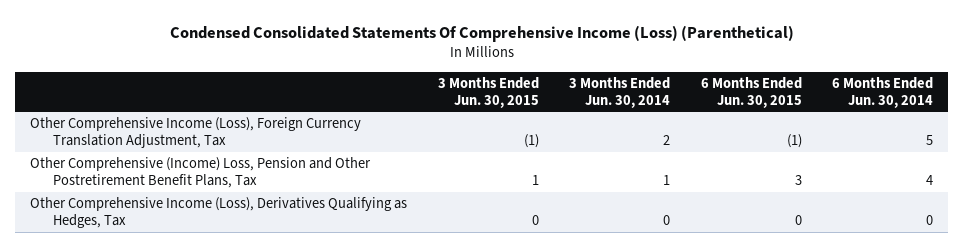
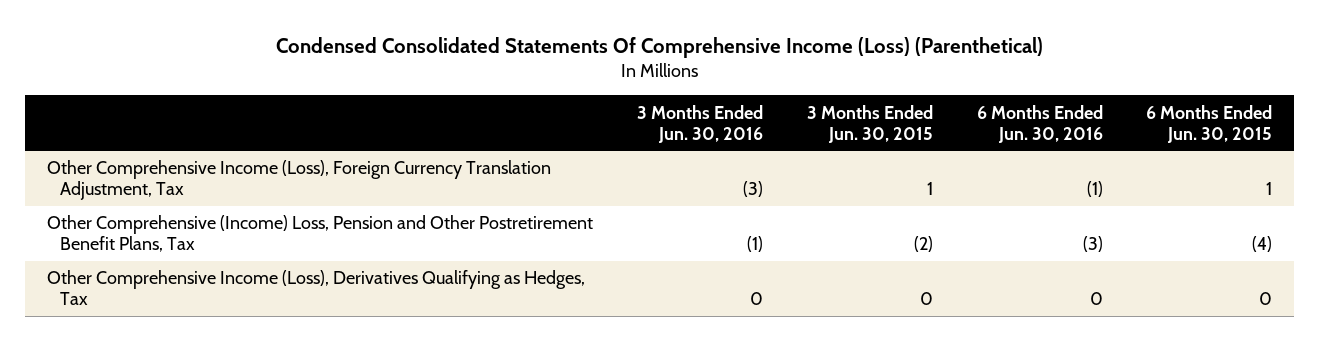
- | 3 Months Ended Jun. 30, 2015 | 3 Months Ended Jun. 30, 2014 | 6 Months Ended Jun. 30, 2015 | 6 Months Ended Jun. 30, 2014
+ | 3 Months Ended Jun. 30, 2016 | 3 Months Ended Jun. 30, 2015 | 6 Months Ended Jun. 30, 2016 | 6 Months Ended Jun. 30, 2015
- Other Comprehensive Income (Loss), Foreign Currency Translation Adjustment, Tax | (1) | 2 | (1) | 5
- Other Comprehensive (Income) Loss, Pension and Other Postretirement Benefit Plans, Tax | 1 | 1 | 3 | 4
+ Other Comprehensive Income (Loss), Foreign Currency Translation Adjustment, Tax | (3) | 1 | (1) | 1
+ Other Comprehensive (Income) Loss, Pension and Other Postretirement Benefit Plans, Tax | (1) | (2) | (3) | (4)

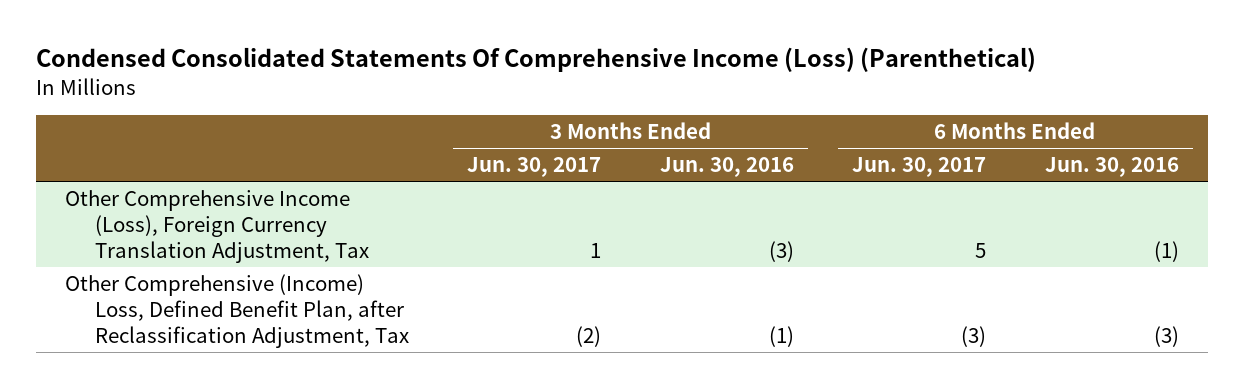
- | 3 Months Ended Jun. 30, 2016 | 3 Months Ended Jun. 30, 2015 | 6 Months Ended Jun. 30, 2016 | 6 Months Ended Jun. 30, 2015
+ | 3 Months Ended Jun. 30, 2017 | 3 Months Ended Jun. 30, 2016 | 6 Months Ended Jun. 30, 2017 | 6 Months Ended Jun. 30, 2016
- Other Comprehensive (Income) Loss, Pension and Other Postretirement Benefit Plans, Tax | (1) | (2) | (3) | (4)
- Other Comprehensive Income (Loss), Derivatives Qualifying as Hedges, Tax | 0 | 0 | 0 | 0
+ Other Comprehensive (Income) Loss, Defined Benefit Plan, after Reclassification Adjustment, Tax | (2) | (1) | (3) | (3)

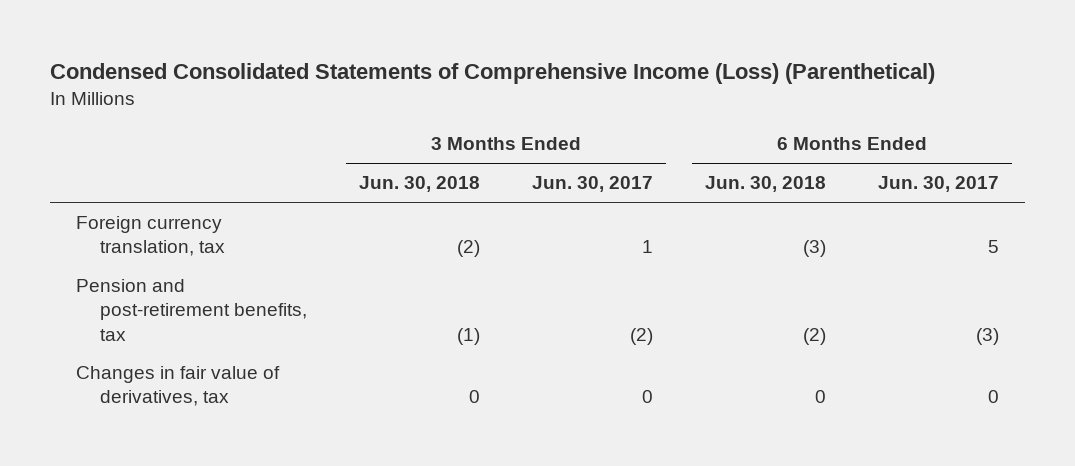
- Condensed Consolidated Statements Of Comprehensive Income (Loss) (Parenthetical)
+ Condensed Consolidated Statements of Comprehensive Income (Loss) (Parenthetical)
- | 3 Months Ended Jun. 30, 2017 | 3 Months Ended Jun. 30, 2016 | 6 Months Ended Jun. 30, 2017 | 6 Months Ended Jun. 30, 2016
+ | 3 Months Ended Jun. 30, 2018 | 3 Months Ended Jun. 30, 2017 | 6 Months Ended Jun. 30, 2018 | 6 Months Ended Jun. 30, 2017
- Other Comprehensive Income (Loss), Foreign Currency Translation Adjustment, Tax | 1 | (3) | 5 | (1)
- Other Comprehensive (Income) Loss, Defined Benefit Plan, after Reclassification Adjustment, Tax | (2) | (1) | (3) | (3)
+ Foreign currency translation, tax | (2) | 1 | (3) | 5
+ Pension and post-retirement benefits, tax | (1) | (2) | (2) | (3)
+ Changes in fair value of derivatives, tax | 0 | 0 | 0 | 0

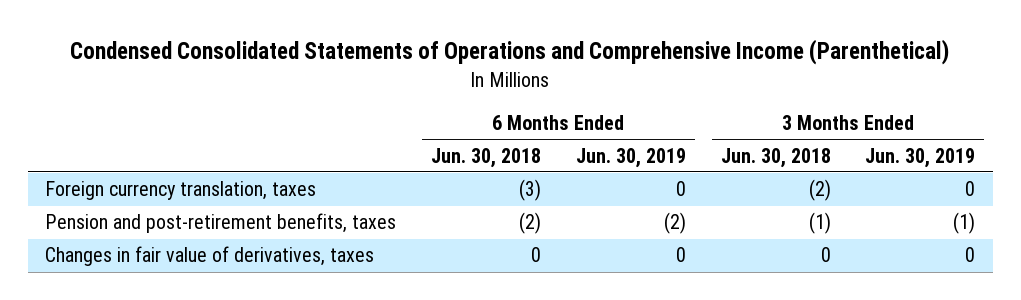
- Condensed Consolidated Statements of Comprehensive Income (Loss) (Parenthetical)
+ Condensed Consolidated Statements of Operations and Comprehensive Income (Parenthetical)
- | 3 Months Ended Jun. 30, 2018 | 3 Months Ended Jun. 30, 2017 | 6 Months Ended Jun. 30, 2018 | 6 Months Ended Jun. 30, 2017
+ | 6 Months Ended Jun. 30, 2018 | 6 Months Ended Jun. 30, 2019 | 3 Months Ended Jun. 30, 2018 | 3 Months Ended Jun. 30, 2019
- Foreign currency translation, tax | (2) | 1 | (3) | 5
- Pension and post-retirement benefits, tax | (1) | (2) | (2) | (3)
- Changes in fair value of derivatives, tax | 0 | 0 | 0 | 0
+ Foreign currency translation, taxes | (3) | 0 | (2) | 0
+ Pension and post-retirement benefits, taxes | (2) | (2) | (1) | (1)
+ Changes in fair value of derivatives, taxes | 0 | 0 | 0 | 0

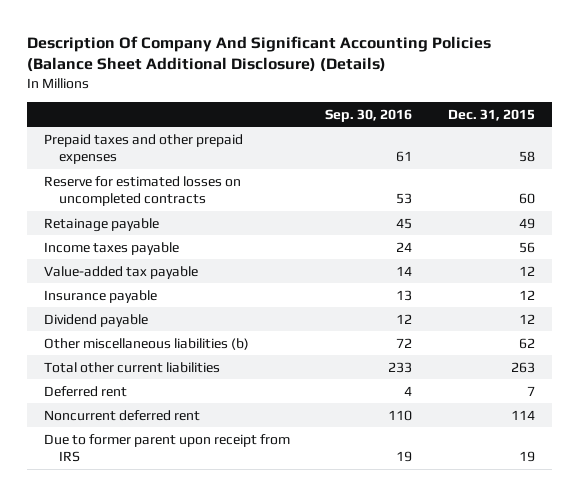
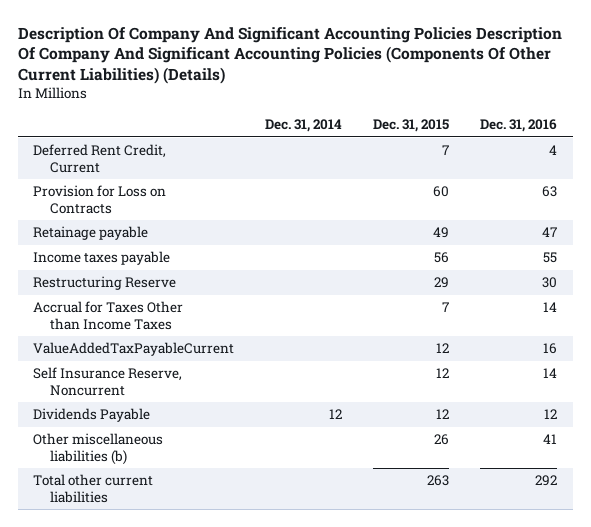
- Description Of Company And Significant Accounting Policies (Balance Sheet Additional Disclosure) (Details)
+ Description Of Company And Significant Accounting Policies Description Of Company And Significant Accounting Policies (Components Of Other Current Liabilities) (Details)
- | Sep. 30, 2016 | Dec. 31, 2015
+ | Dec. 31, 2014 | Dec. 31, 2015 | Dec. 31, 2016
- Prepaid taxes and other prepaid expenses | 61 | 58
- Reserve for estimated losses on uncompleted contracts | 53 | 60
+ Deferred Rent Credit, Current | | 7 | 4
+ Provision for Loss on Contracts | | 60 | 63
- Value-added tax payable | 14 | 12
- Insurance payable | 13 | 12
- Dividend payable | 12 | 12
- Other miscellaneous liabilities (b) | 72 | 62
+ Restructuring Reserve | | 29 | 30
+ Accrual for Taxes Other than Income Taxes | | 7 | 14
+ ValueAddedTaxPayableCurrent | | 12 | 16
+ Self Insurance Reserve, Noncurrent | | 12 | 14
+ Dividends Payable | 12 | 12 | 12
+ Other miscellaneous liabilities (b) | | 26 | 41
- Deferred rent | 4 | 7
- Noncurrent deferred rent | 110 | 114
- Due to former parent upon receipt from IRS | 19 | 19

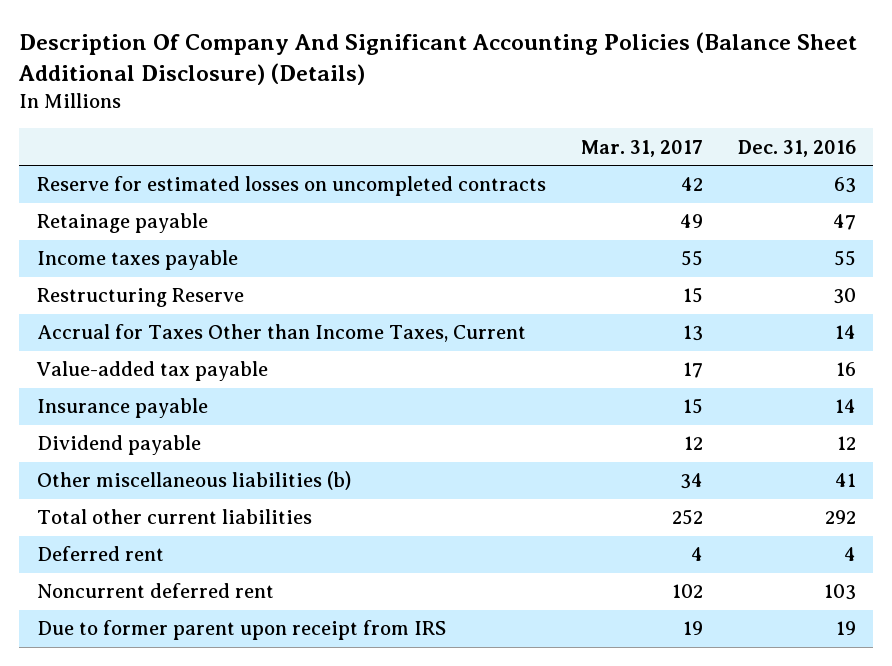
- Description Of Company And Significant Accounting Policies Description Of Company And Significant Accounting Policies (Components Of Other Current Liabilities) (Details)
+ Description Of Company And Significant Accounting Policies (Balance Sheet Additional Disclosure) (Details)
- | Dec. 31, 2014 | Dec. 31, 2015 | Dec. 31, 2016
+ | Mar. 31, 2017 | Dec. 31, 2016
- Deferred Rent Credit, Current | | 7 | 4
- Provision for Loss on Contracts | | 60 | 63
+ Reserve for estimated losses on uncompleted contracts | 42 | 63
- Accrual for Taxes Other than Income Taxes | | 7 | 14
- ValueAddedTaxPayableCurrent | | 12 | 16
- Self Insurance Reserve, Noncurrent | | 12 | 14
- Dividends Payable | 12 | 12 | 12
+ Accrual for Taxes Other than Income Taxes, Current | 13 | 14
+ Value-added tax payable | 17 | 16
+ Insurance payable | 15 | 14
+ Dividend payable | 12 | 12
+ Deferred rent | 4 | 4
+ Noncurrent deferred rent | 102 | 103
+ Due to former parent upon receipt from IRS | 19 | 19

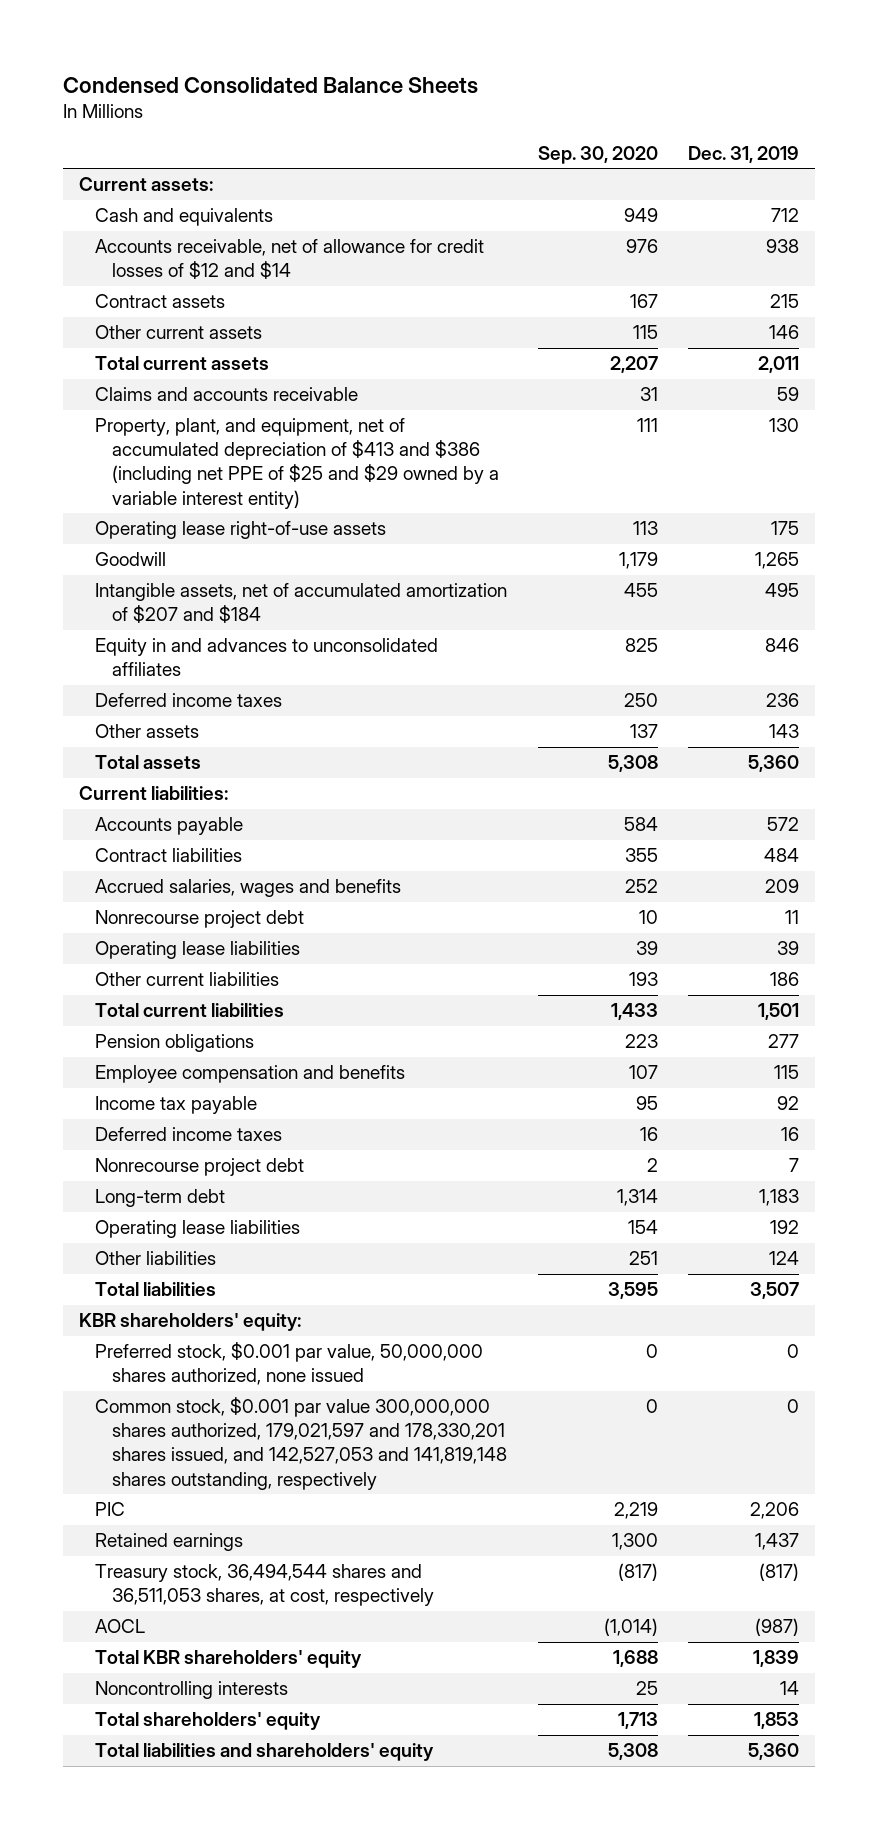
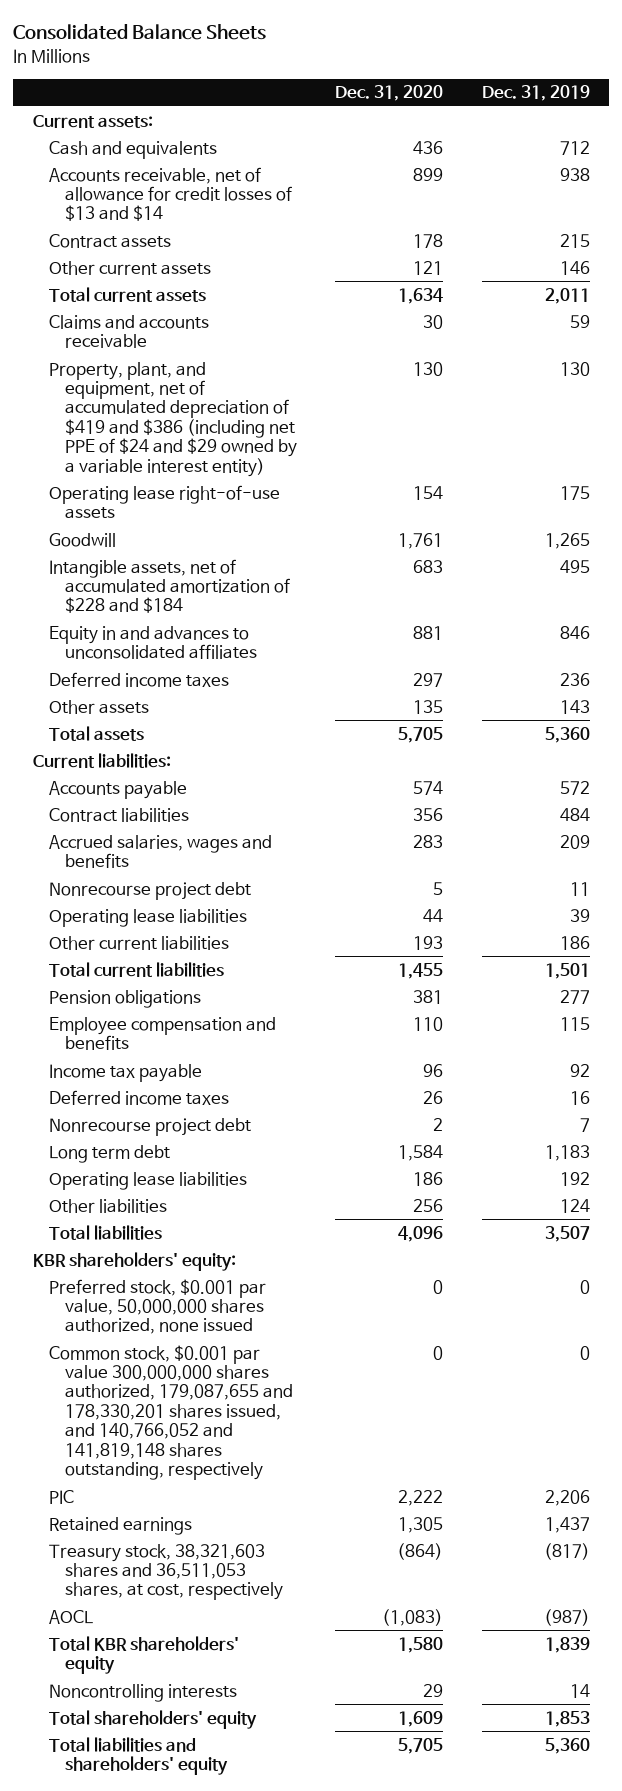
- Condensed Consolidated Balance Sheets
+ Consolidated Balance Sheets
- | Sep. 30, 2020 | Dec. 31, 2019
+ | Dec. 31, 2020 | Dec. 31, 2019
- Accounts receivable, net of allowance for credit losses of $12 and $14 | 976 | 938
+ Accounts receivable, net of allowance for credit losses of $13 and $14 | 899 | 938
- Property, plant, and equipment, net of accumulated depreciation of $413 and $386 (including net PPE of $25 and $29 owned by a variable interest entity) | 111 | 130
+ Property, plant, and equipment, net of accumulated depreciation of $419 and $386 (including net PPE of $24 and $29 owned by a variable interest entity) | 130 | 130
- Intangible assets, net of accumulated amortization of $207 and $184 | 455 | 495
+ Intangible assets, net of accumulated amortization of $228 and $184 | 683 | 495
- Long-term debt | 1,314 | 1,183
+ Long term debt | 1,584 | 1,183
- Common stock, $0.001 par value 300,000,000 shares authorized, 179,021,597 and 178,330,201 shares issued, and 142,527,053 and 141,819,148 shares outstanding, respectively | 0 | 0
+ Common stock, $0.001 par value 300,000,000 shares authorized, 179,087,655 and 178,330,201 shares issued, and 140,766,052 and 141,819,148 shares outstanding, respectively | 0 | 0
- Treasury stock, 36,494,544 shares and 36,511,053 shares, at cost, respectively | (817) | (817)
+ Treasury stock, 38,321,603 shares and 36,511,053 shares, at cost, respectively | (864) | (817)

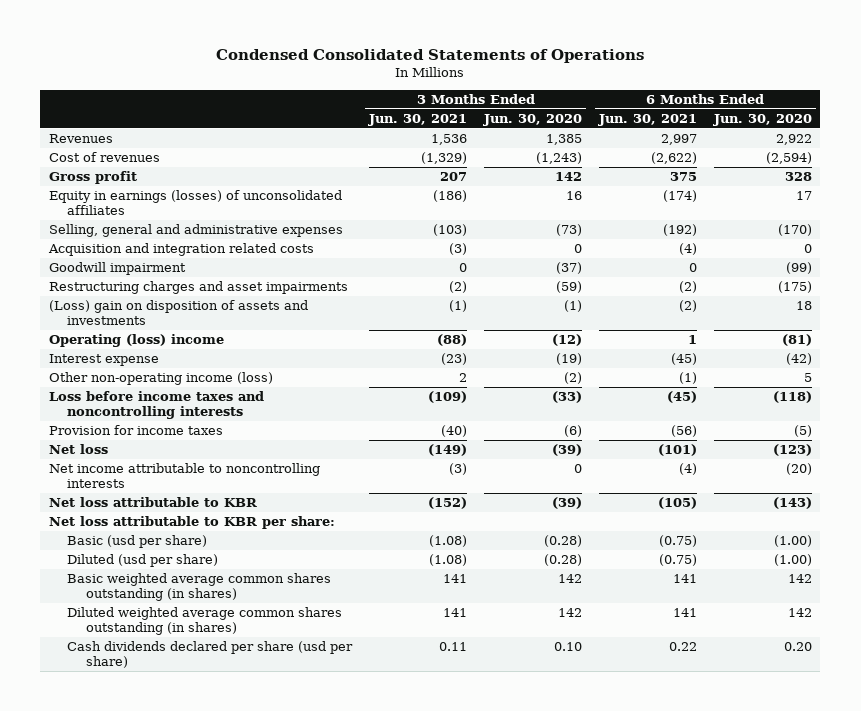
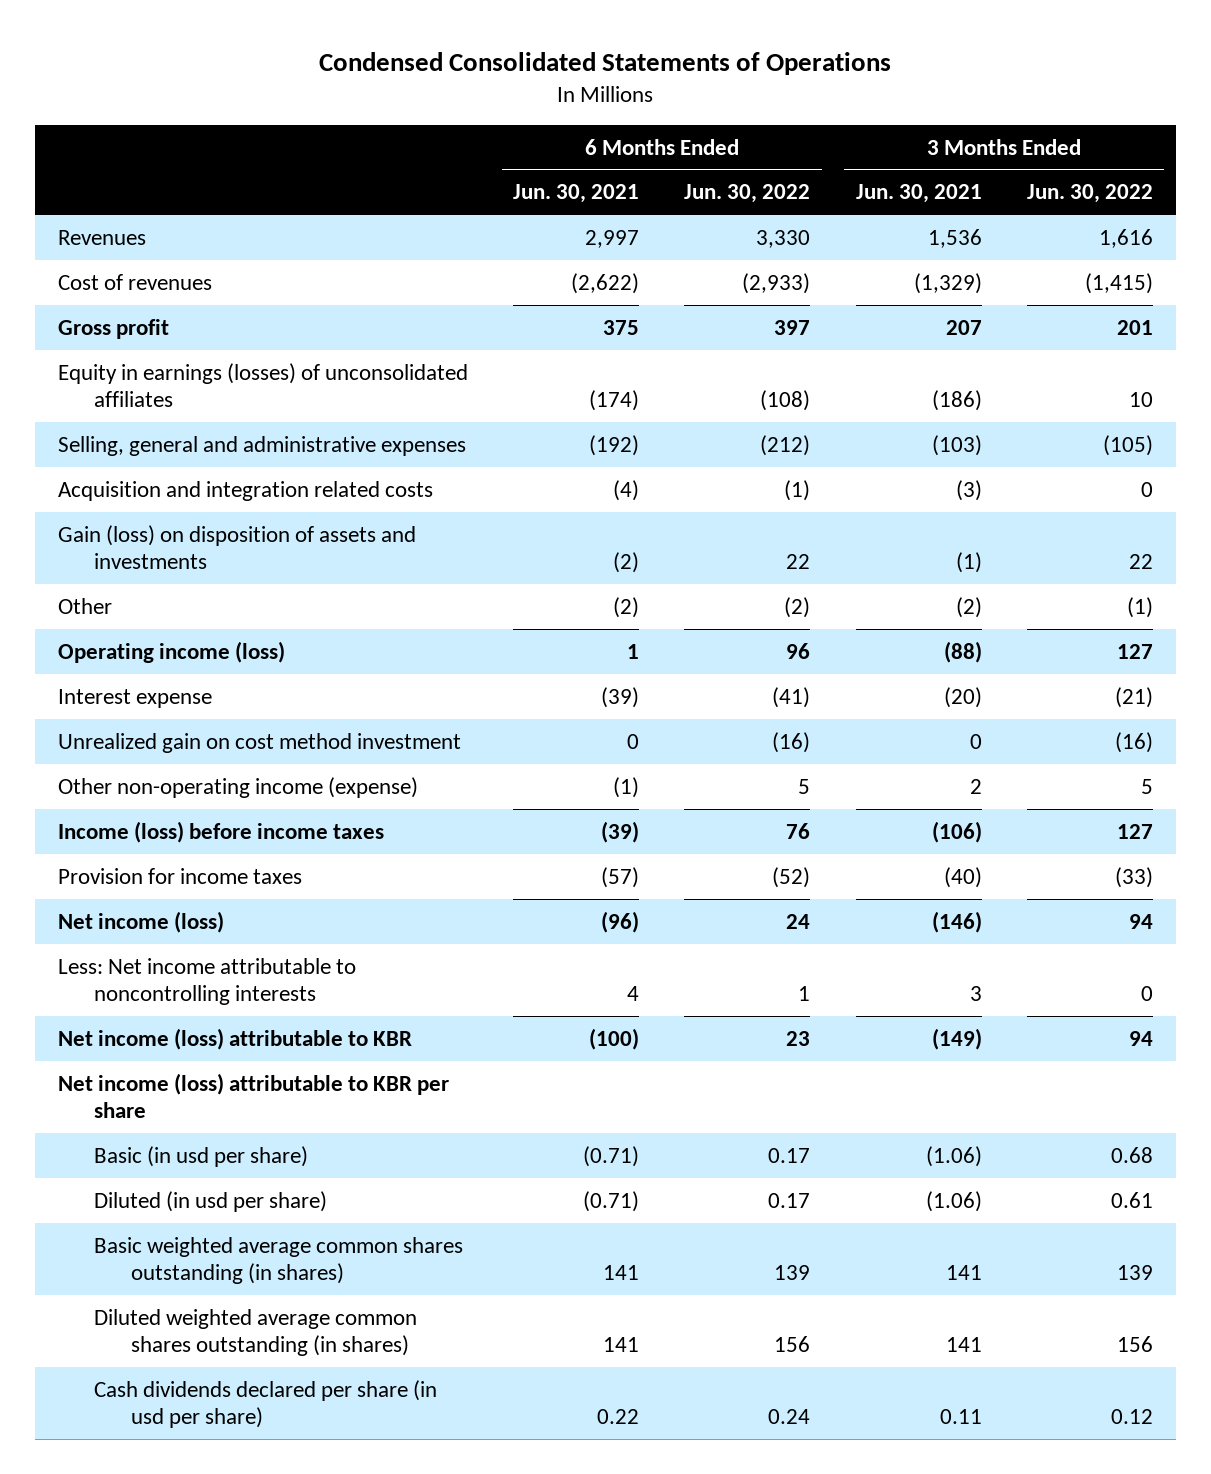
- | 3 Months Ended Jun. 30, 2021 | 3 Months Ended Jun. 30, 2020 | 6 Months Ended Jun. 30, 2021 | 6 Months Ended Jun. 30, 2020
+ | 6 Months Ended Jun. 30, 2021 | 6 Months Ended Jun. 30, 2022 | 3 Months Ended Jun. 30, 2021 | 3 Months Ended Jun. 30, 2022
- Goodwill impairment | 0 | (37) | 0 | (99)
- Restructuring charges and asset impairments | (2) | (59) | (2) | (175)
- (Loss) gain on disposition of assets and investments | (1) | (1) | (2) | 18
- Operating (loss) income | (88) | (12) | 1 | (81)
- Interest expense | (23) | (19) | (45) | (42)
- Other non-operating income (loss) | 2 | (2) | (1) | 5
- Loss before income taxes and noncontrolling interests | (109) | (33) | (45) | (118)
- Provision for income taxes | (40) | (6) | (56) | (5)
- Net loss | (149) | (39) | (101) | (123)
- Net income attributable to noncontrolling interests | (3) | 0 | (4) | (20)
- Net loss attributable to KBR | (152) | (39) | (105) | (143)
- Net loss attributable to KBR per share:
- Basic (usd per share) | (1.08) | (0.28) | (0.75) | (1.00)
- Diluted (usd per share) | (1.08) | (0.28) | (0.75) | (1.00)
+ Gain (loss) on disposition of assets and investments | (2) | 22 | (1) | 22
+ Other | (2) | (2) | (2) | (1)
+ Operating income (loss) | 1 | 96 | (88) | 127
+ Interest expense | (39) | (41) | (20) | (21)
+ Unrealized gain on cost method investment | 0 | (16) | 0 | (16)
+ Other non-operating income (expense) | (1) | 5 | 2 | 5
+ Income (loss) before income taxes | (39) | 76 | (106) | 127
+ Provision for income taxes | (57) | (52) | (40) | (33)
+ Net income (loss) | (96) | 24 | (146) | 94
+ Less: Net income attributable to noncontrolling interests | 4 | 1 | 3 | 0
+ Net income (loss) attributable to KBR | (100) | 23 | (149) | 94
+ Net income (loss) attributable to KBR per share
+ Basic (in usd per share) | (0.71) | 0.17 | (1.06) | 0.68
+ Diluted (in usd per share) | (0.71) | 0.17 | (1.06) | 0.61
- Cash dividends declared per share (usd per share) | 0.11 | 0.10 | 0.22 | 0.20
+ Cash dividends declared per share (in usd per share) | 0.22 | 0.24 | 0.11 | 0.12

